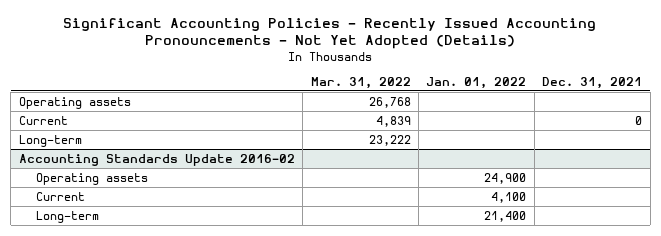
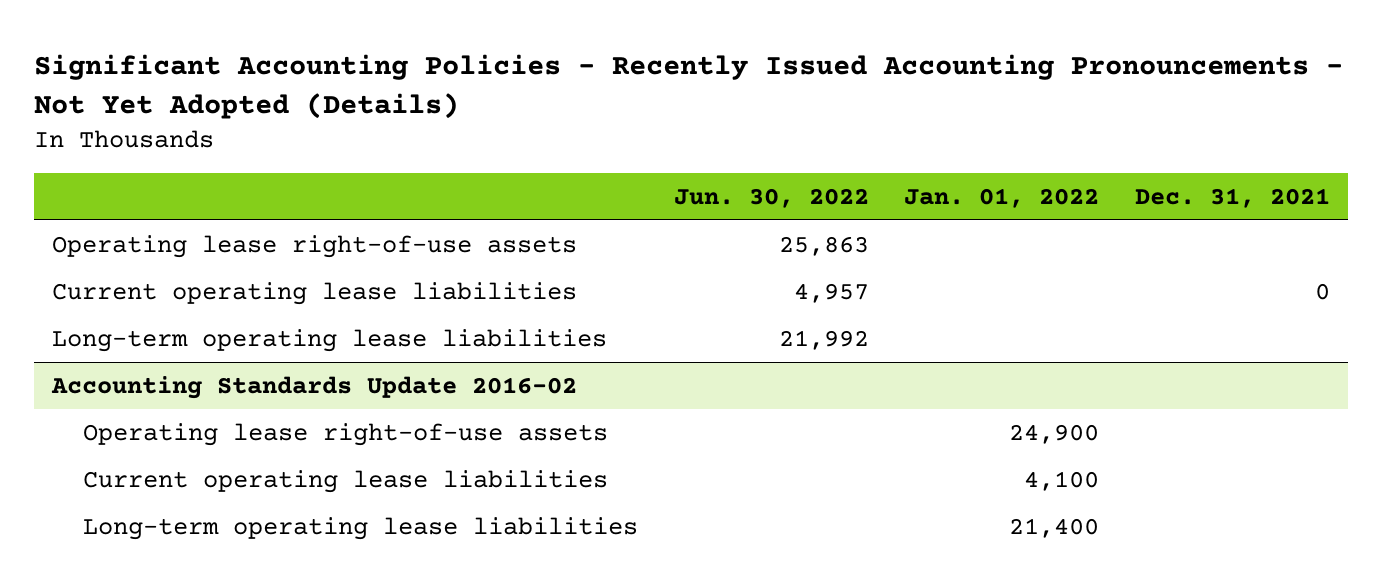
- | Mar. 31, 2022 | Jan. 01, 2022 | Dec. 31, 2021
+ | Jun. 30, 2022 | Jan. 01, 2022 | Dec. 31, 2021
- Operating assets | 26,768 | |
- Current | 4,839 | | 0
- Long-term | 23,222 | |
+ Operating lease right-of-use assets | 25,863 | |
+ Current operating lease liabilities | 4,957 | | 0
+ Long-term operating lease liabilities | 21,992 | |
@ Accounting Standards Update 2016-02
- Operating assets | | 24,900 |
- Current | | 4,100 |
- Long-term | | 21,400 |
+ Operating lease right-of-use assets | | 24,900 |
+ Current operating lease liabilities | | 4,100 |
+ Long-term operating lease liabilities | | 21,400 |

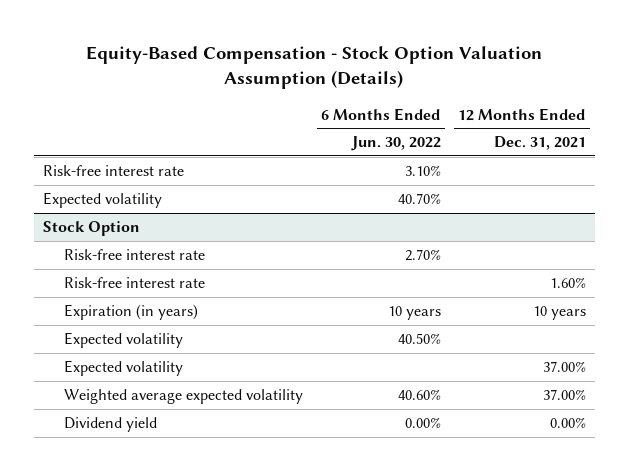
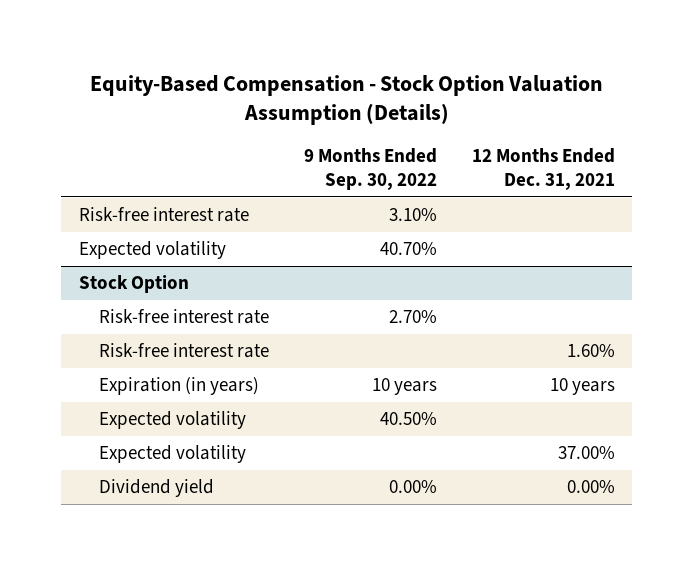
- | 6 Months Ended Jun. 30, 2022 | 12 Months Ended Dec. 31, 2021
+ | 9 Months Ended Sep. 30, 2022 | 12 Months Ended Dec. 31, 2021
@ Stock Option
- Weighted average expected volatility | 40.60% | 37.00%

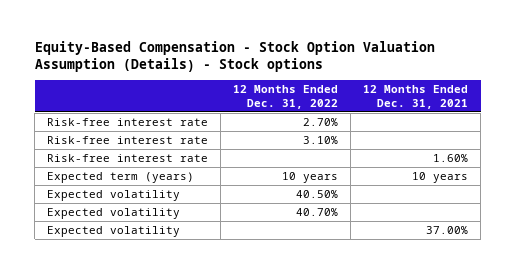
- Equity-Based Compensation - Stock Option Valuation Assumption (Details)
+ Equity-Based Compensation - Stock Option Valuation Assumption (Details) - Stock options
- | 9 Months Ended Sep. 30, 2022 | 12 Months Ended Dec. 31, 2021
+ | 12 Months Ended Dec. 31, 2022 | 12 Months Ended Dec. 31, 2021
+ Risk-free interest rate | 3.10% |
+ Risk-free interest rate | | 1.60%
+ Expected term (years) | 10 years | 10 years
- Stock Option
- Risk-free interest rate | 2.70% |
- Risk-free interest rate | | 1.60%
- Expiration (in years) | 10 years | 10 years
- Expected volatility | 40.50% |
- Expected volatility | | 37.00%
- Dividend yield | 0.00% | 0.00%
+ Expected volatility | 40.70% |
+ Expected volatility | | 37.00%

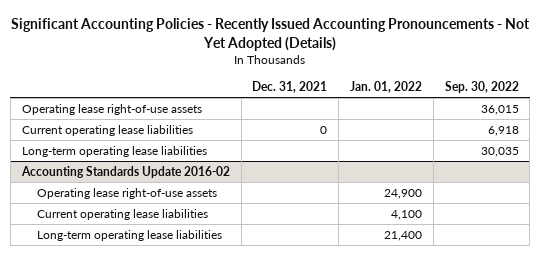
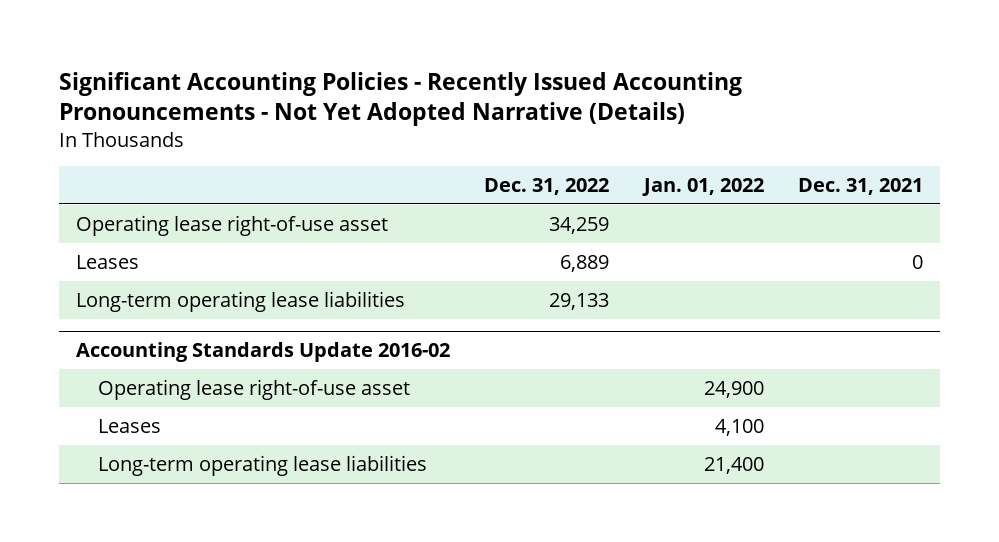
- Significant Accounting Policies - Recently Issued Accounting Pronouncements - Not Yet Adopted (Details)
+ Significant Accounting Policies - Recently Issued Accounting Pronouncements - Not Yet Adopted Narrative (Details)
- | Dec. 31, 2021 | Jan. 01, 2022 | Sep. 30, 2022
+ | Dec. 31, 2022 | Jan. 01, 2022 | Dec. 31, 2021
- Operating lease right-of-use assets | | | 36,015
- Current operating lease liabilities | 0 | | 6,918
+ Operating lease right-of-use asset | 34,259 | |
+ Leases | 6,889 | | 0
@ Accounting Standards Update 2016-02
- Operating lease right-of-use assets | | 24,900 |
- Current operating lease liabilities | | 4,100 |
+ Operating lease right-of-use asset | | 24,900 |
+ Leases | | 4,100 |

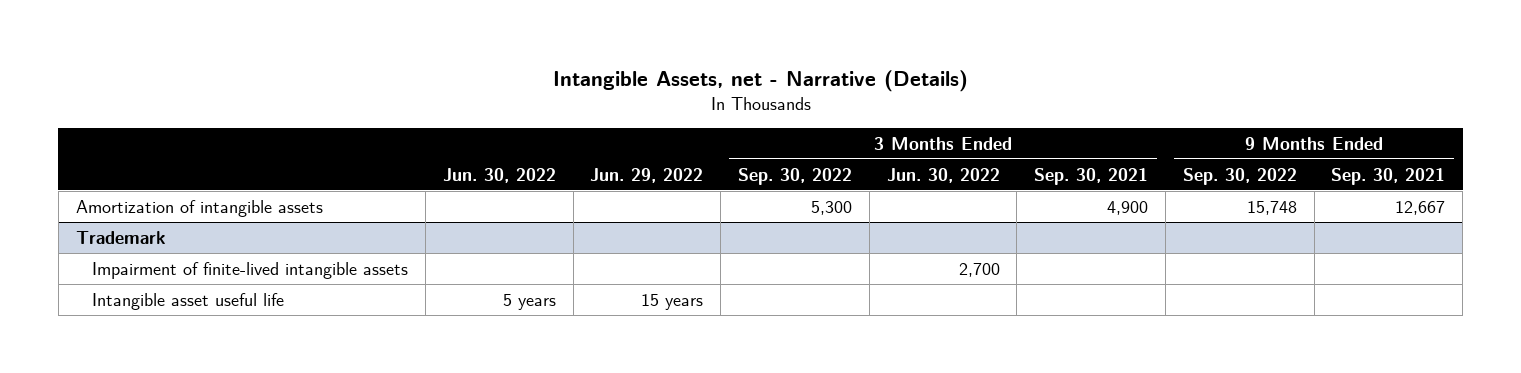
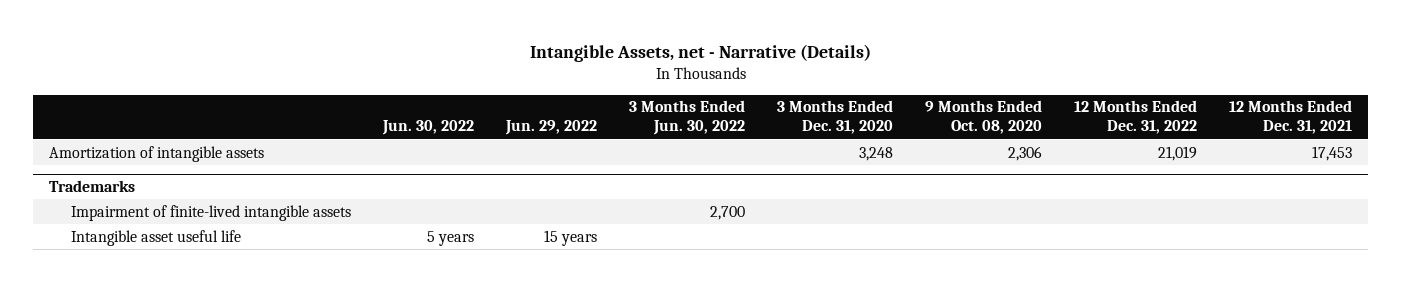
- | Jun. 30, 2022 | Jun. 29, 2022 | 3 Months Ended Sep. 30, 2022 | 3 Months Ended Jun. 30, 2022 | 3 Months Ended Sep. 30, 2021 | 9 Months Ended Sep. 30, 2022 | 9 Months Ended Sep. 30, 2021
+ | Jun. 30, 2022 | Jun. 29, 2022 | 3 Months Ended Jun. 30, 2022 | 3 Months Ended Dec. 31, 2020 | 9 Months Ended Oct. 08, 2020 | 12 Months Ended Dec. 31, 2022 | 12 Months Ended Dec. 31, 2021
- Trademark
+ Trademarks

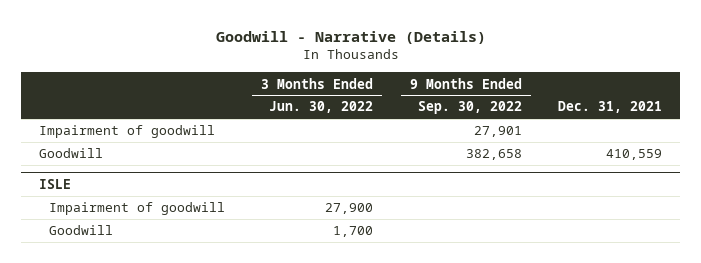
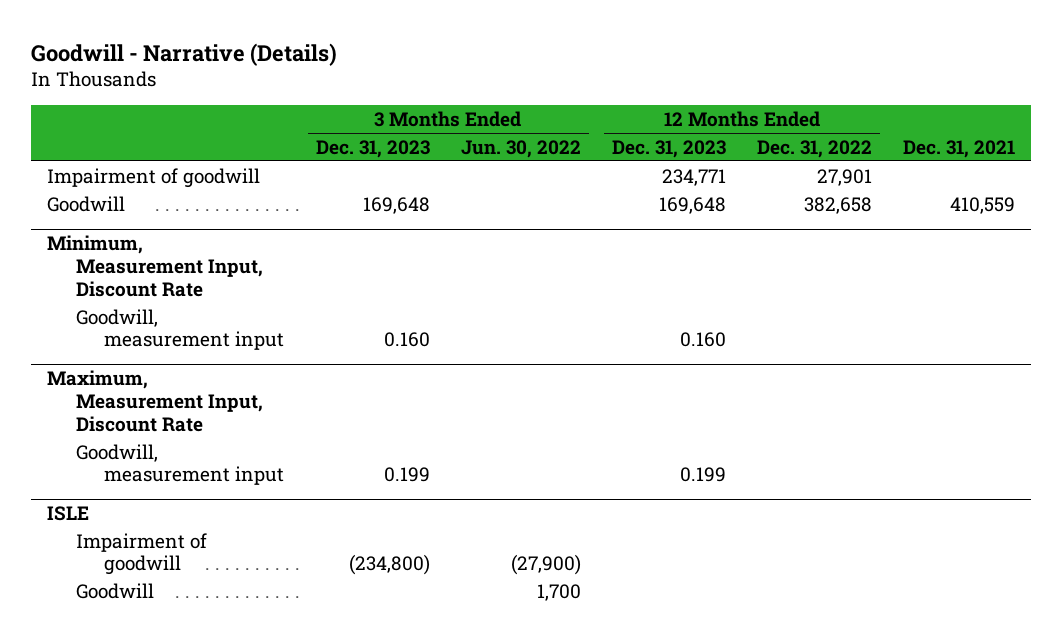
- | 3 Months Ended Jun. 30, 2022 | 9 Months Ended Sep. 30, 2022 | Dec. 31, 2021
+ | 3 Months Ended Dec. 31, 2023 | 3 Months Ended Jun. 30, 2022 | 12 Months Ended Dec. 31, 2023 | 12 Months Ended Dec. 31, 2022 | Dec. 31, 2021
+ Minimum, Measurement Input, Discount Rate
+ Goodwill, measurement input | 0.160 | | 0.160 | |
+ Maximum, Measurement Input, Discount Rate
+ Goodwill, measurement input | 0.199 | | 0.199 | |
@ ISLE
- Impairment of goodwill | 27,900 | |
+ Impairment of goodwill | (234,800) | (27,900) | | |

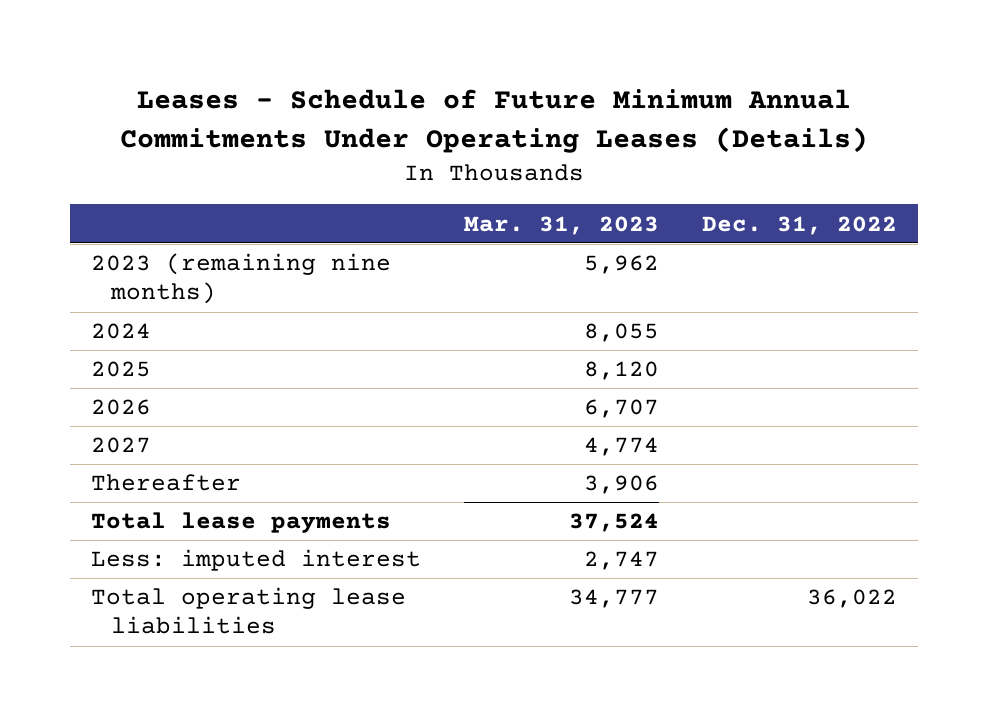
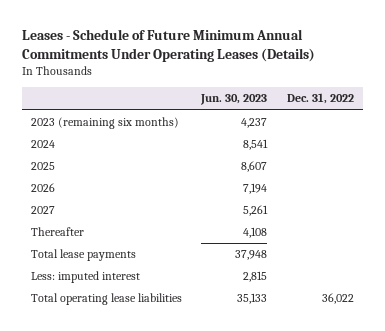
- | Mar. 31, 2023 | Dec. 31, 2022
+ | Jun. 30, 2023 | Dec. 31, 2022
- 2023 (remaining nine months) | 5,962 |
+ 2023 (remaining six months) | 4,237 |

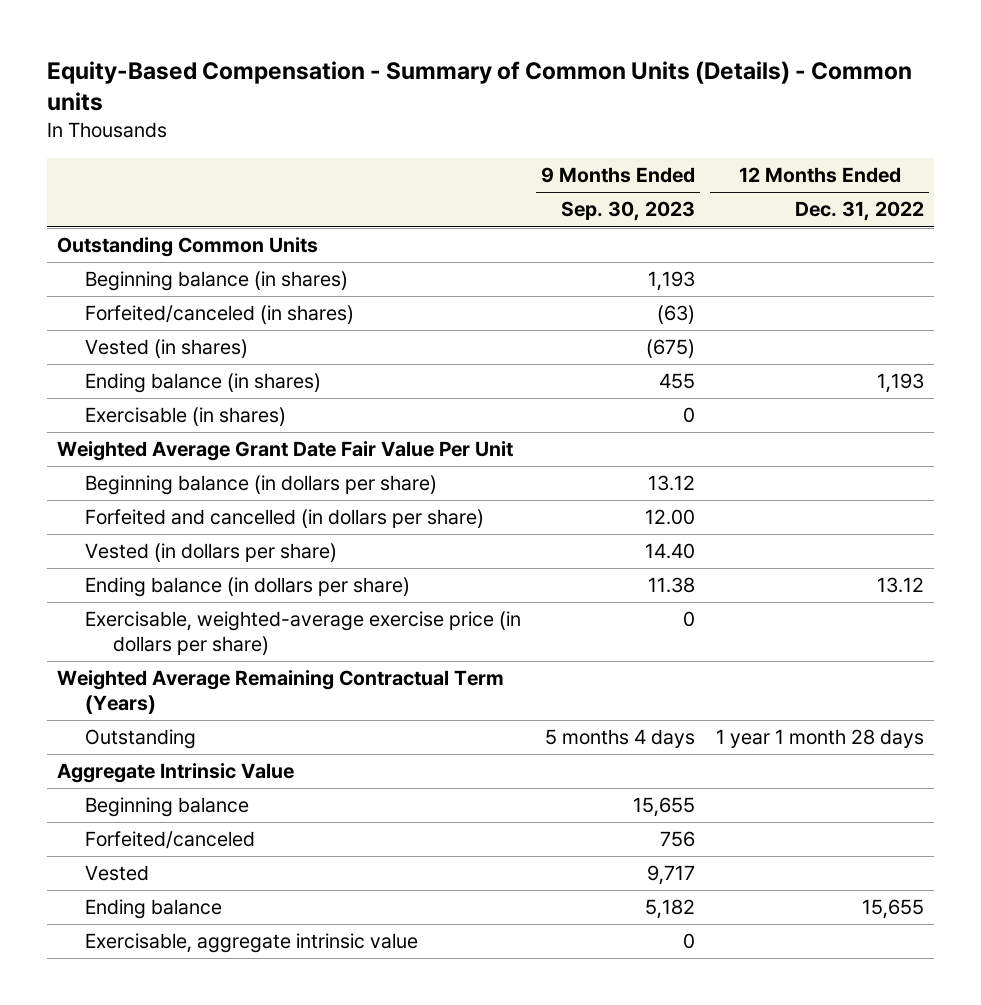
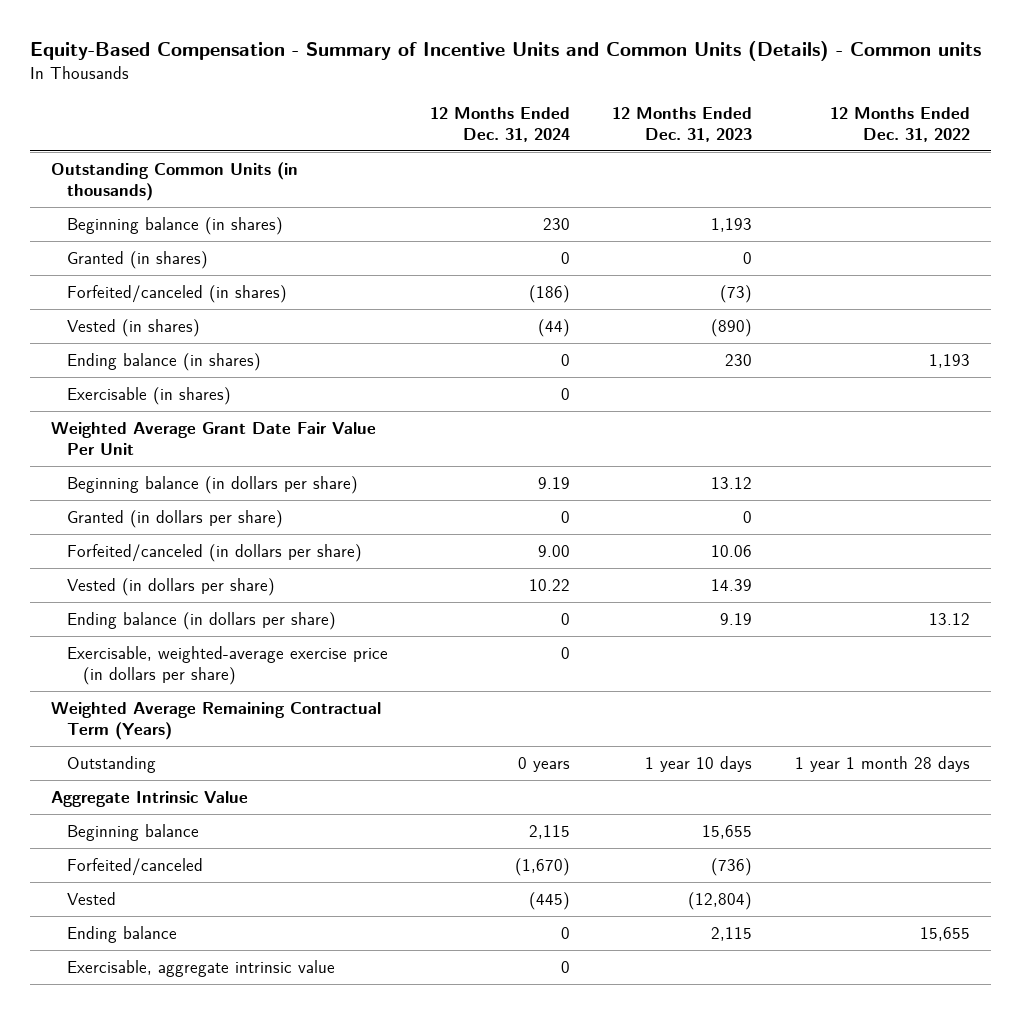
- Equity-Based Compensation - Summary of Common Units (Details) - Common units
+ Equity-Based Compensation - Summary of Incentive Units and Common Units (Details) - Common units
- | 9 Months Ended Sep. 30, 2023 | 12 Months Ended Dec. 31, 2022
+ | 12 Months Ended Dec. 31, 2024 | 12 Months Ended Dec. 31, 2023 | 12 Months Ended Dec. 31, 2022
- Outstanding Common Units
+ Outstanding Common Units (in thousands)
+ Granted (in shares) | 0 | 0 |
- Forfeited and cancelled (in dollars per share) | 12.00 |
+ Granted (in dollars per share) | 0 | 0 |
+ Forfeited/canceled (in dollars per share) | 9.00 | 10.06 |

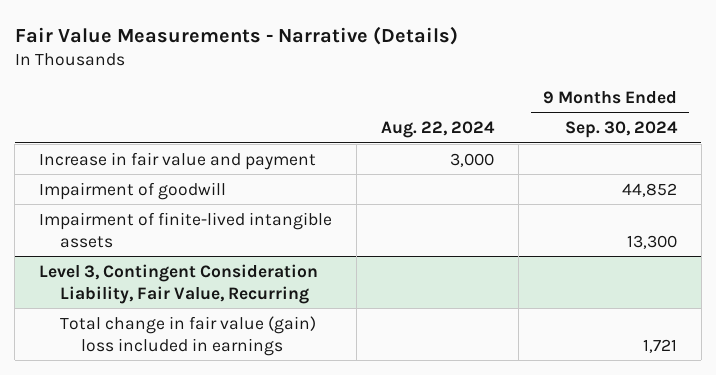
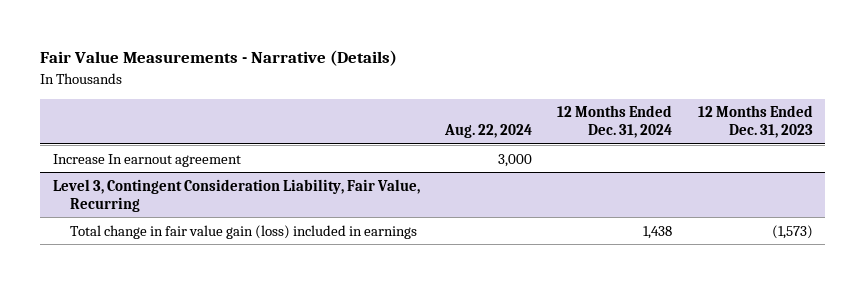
- | Aug. 22, 2024 | 9 Months Ended Sep. 30, 2024
+ | Aug. 22, 2024 | 12 Months Ended Dec. 31, 2024 | 12 Months Ended Dec. 31, 2023
- Increase in fair value and payment | 3,000 |
- Impairment of goodwill | | 44,852
- Impairment of finite-lived intangible assets | | 13,300
+ Increase In earnout agreement | 3,000 | |
@ Level 3, Contingent Consideration Liability, Fair Value, Recurring
- Total change in fair value (gain) loss included in earnings | | 1,721
+ Total change in fair value gain (loss) included in earnings | | 1,438 | (1,573)

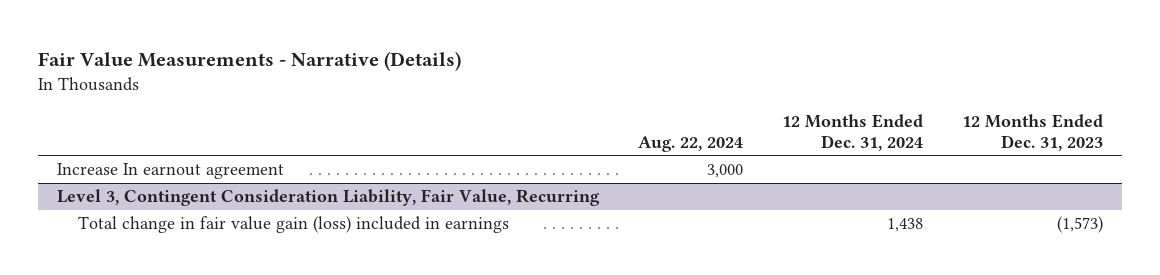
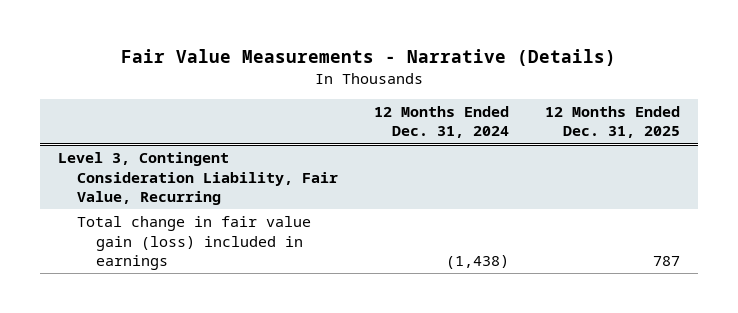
- | Aug. 22, 2024 | 12 Months Ended Dec. 31, 2024 | 12 Months Ended Dec. 31, 2023
+ | 12 Months Ended Dec. 31, 2024 | 12 Months Ended Dec. 31, 2025
- Increase In earnout agreement | 3,000 | |
@ Level 3, Contingent Consideration Liability, Fair Value, Recurring
- Total change in fair value gain (loss) included in earnings | | 1,438 | (1,573)
+ Total change in fair value gain (loss) included in earnings | (1,438) | 787

